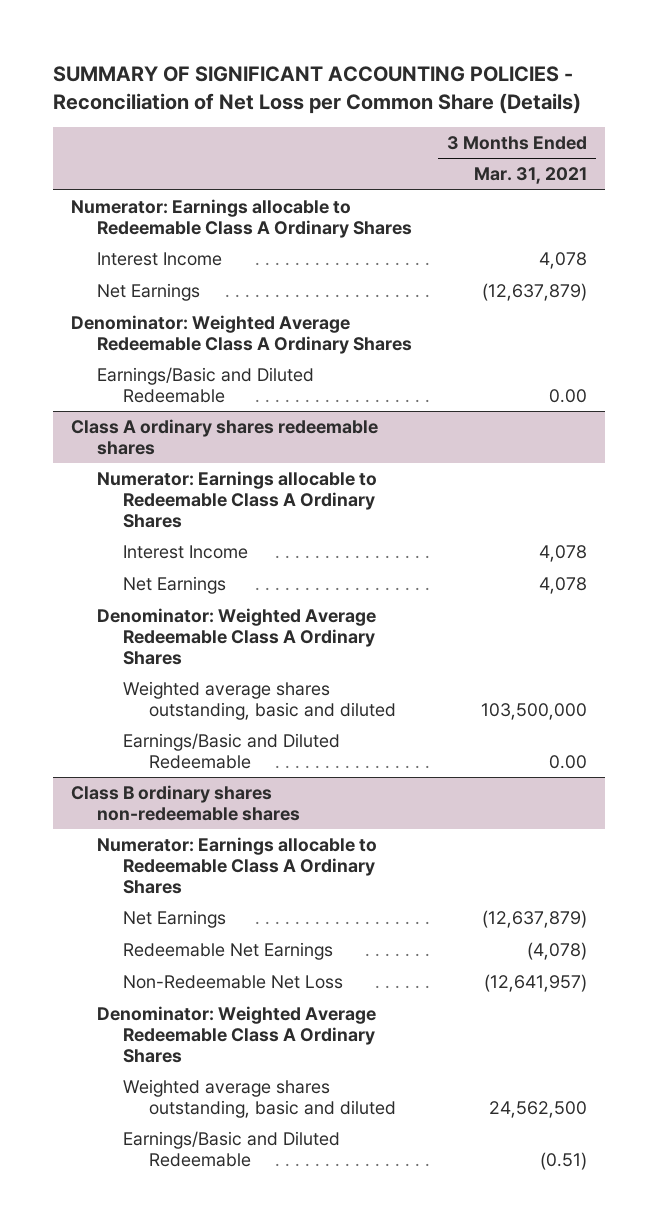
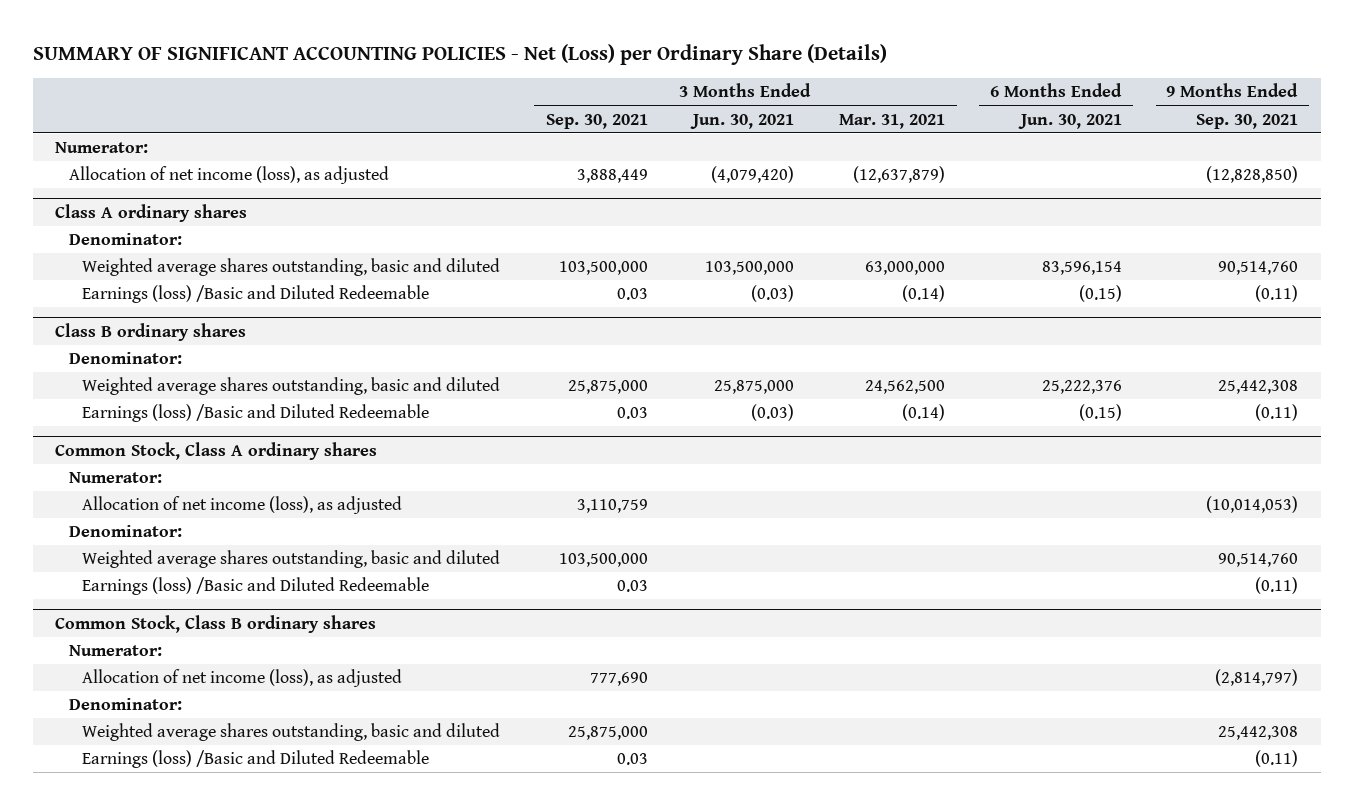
- SUMMARY OF SIGNIFICANT ACCOUNTING POLICIES - Reconciliation of Net Loss per Common Share (Details)
+ SUMMARY OF SIGNIFICANT ACCOUNTING POLICIES - Net (Loss) per Ordinary Share (Details)
- | 3 Months Ended Mar. 31, 2021
+ | 3 Months Ended Sep. 30, 2021 | 3 Months Ended Jun. 30, 2021 | 3 Months Ended Mar. 31, 2021 | 6 Months Ended Jun. 30, 2021 | 9 Months Ended Sep. 30, 2021
- Numerator: Earnings allocable to Redeemable Class A Ordinary Shares
- Interest Income | 4,078
- Net Earnings | (12,637,879)
- Denominator: Weighted Average Redeemable Class A Ordinary Shares
- Earnings/Basic and Diluted Redeemable | 0.00
- Class A ordinary shares redeemable shares
- Numerator: Earnings allocable to Redeemable Class A Ordinary Shares
- Interest Income | 4,078
- Net Earnings | 4,078
- Denominator: Weighted Average Redeemable Class A Ordinary Shares
- Weighted average shares outstanding, basic and diluted | 103,500,000
- Earnings/Basic and Diluted Redeemable | 0.00
- Class B ordinary shares non-redeemable shares
- Numerator: Earnings allocable to Redeemable Class A Ordinary Shares
- Net Earnings | (12,637,879)
- Redeemable Net Earnings | (4,078)
- Non-Redeemable Net Loss | (12,641,957)
- Denominator: Weighted Average Redeemable Class A Ordinary Shares
+ Numerator:
+ Allocation of net income (loss), as adjusted | 3,888,449 | (4,079,420) | (12,637,879) | | (12,828,850)
+ Class A ordinary shares
+ Denominator:
+ Weighted average shares outstanding, basic and diluted | 103,500,000 | 103,500,000 | 63,000,000 | 83,596,154 | 90,514,760
+ Earnings (loss) /Basic and Diluted Redeemable | 0.03 | (0.03) | (0.14) | (0.15) | (0.11)
+ Class B ordinary shares
+ Denominator:
- Earnings/Basic and Diluted Redeemable | (0.51)
+ Earnings (loss) /Basic and Diluted Redeemable | 0.03 | (0.03) | (0.14) | (0.15) | (0.11)
+ Common Stock, Class A ordinary shares
+ Numerator:
+ Allocation of net income (loss), as adjusted | 3,110,759 | | | | (10,014,053)
+ Denominator:
+ Weighted average shares outstanding, basic and diluted | 103,500,000 | | | | 90,514,760
+ Earnings (loss) /Basic and Diluted Redeemable | 0.03 | | | | (0.11)
+ Common Stock, Class B ordinary shares
+ Numerator:
+ Allocation of net income (loss), as adjusted | 777,690 | | | | (2,814,797)
+ Denominator:
+ Weighted average shares outstanding, basic and diluted | 25,875,000 | | | | 25,442,308
+ Earnings (loss) /Basic and Diluted Redeemable | 0.03 | | | | (0.11)

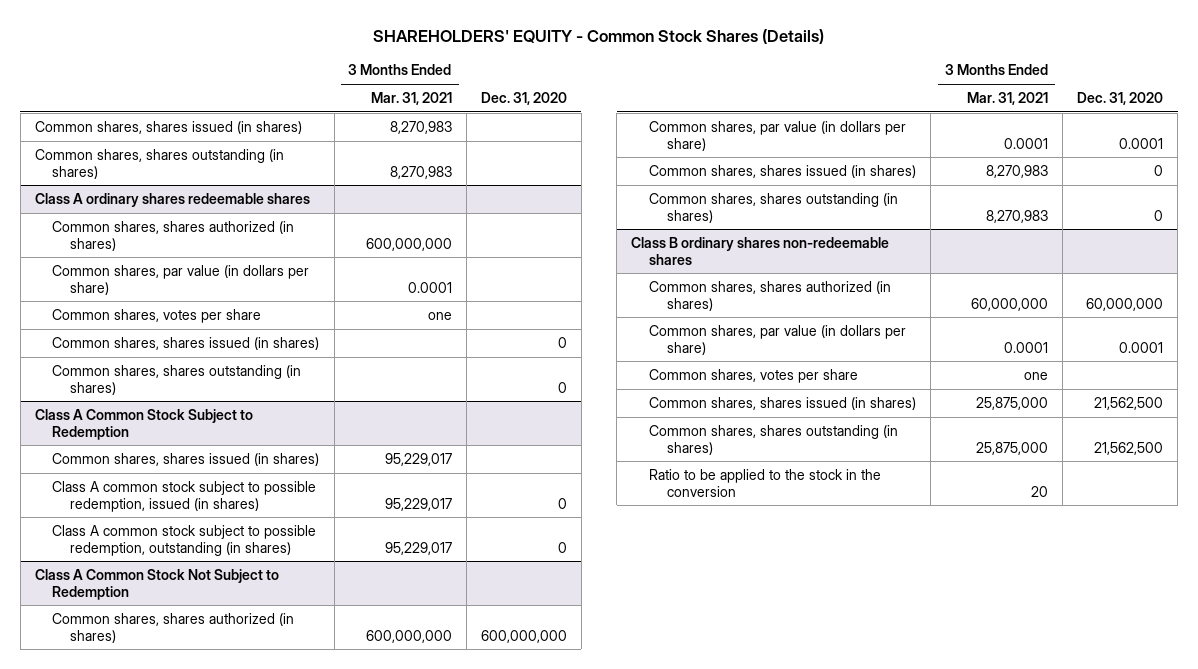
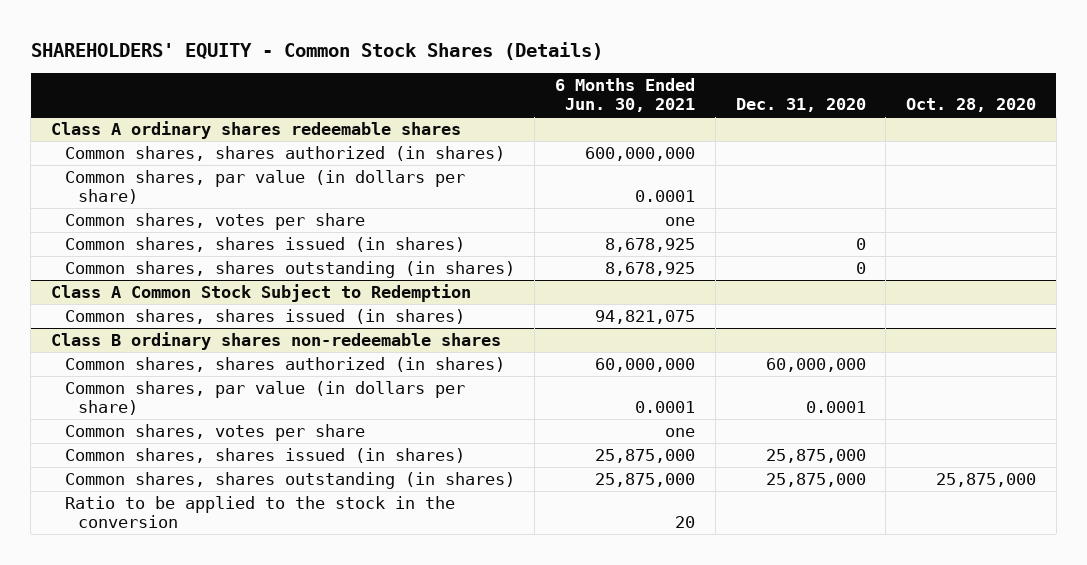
- | 3 Months Ended Mar. 31, 2021 | Dec. 31, 2020
+ | 6 Months Ended Jun. 30, 2021 | Dec. 31, 2020 | Oct. 28, 2020
- Common shares, shares issued (in shares) | 8,270,983 |
- Common shares, shares outstanding (in shares) | 8,270,983 |
@ Class A Common Stock Subject to Redemption
- Class A common stock subject to possible redemption, issued (in shares) | 95,229,017 | 0
- Class A common stock subject to possible redemption, outstanding (in shares) | 95,229,017 | 0
- Class A Common Stock Not Subject to Redemption
- Common shares, shares authorized (in shares) | 600,000,000 | 600,000,000
- Common shares, par value (in dollars per share) | 0.0001 | 0.0001
- Common shares, shares issued (in shares) | 8,270,983 | 0
- Common shares, shares outstanding (in shares) | 8,270,983 | 0
@ Class B ordinary shares non-redeemable shares
- Common shares, shares issued (in shares) | 25,875,000 | 21,562,500
- Common shares, shares outstanding (in shares) | 25,875,000 | 21,562,500
+ Common shares, shares issued (in shares) | 25,875,000 | 25,875,000 |
+ Common shares, shares outstanding (in shares) | 25,875,000 | 25,875,000 | 25,875,000

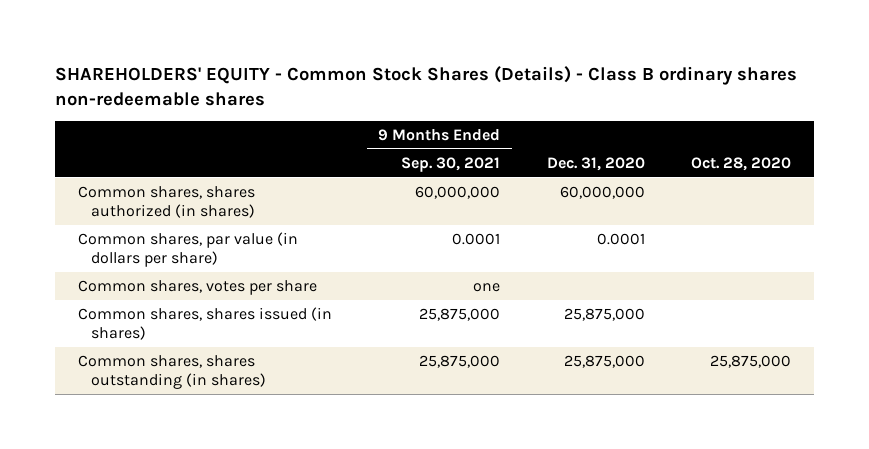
- SHAREHOLDERS' EQUITY - Common Stock Shares (Details)
+ SHAREHOLDERS' EQUITY - Common Stock Shares (Details) - Class B ordinary shares non-redeemable shares
- | 6 Months Ended Jun. 30, 2021 | Dec. 31, 2020 | Oct. 28, 2020
+ | 9 Months Ended Sep. 30, 2021 | Dec. 31, 2020 | Oct. 28, 2020
- Class A ordinary shares redeemable shares
- Common shares, shares authorized (in shares) | 600,000,000 | |
- Common shares, par value (in dollars per share) | 0.0001 | |
- Common shares, votes per share | one | |
- Common shares, shares issued (in shares) | 8,678,925 | 0 |
- Common shares, shares outstanding (in shares) | 8,678,925 | 0 |
- Class A Common Stock Subject to Redemption
- Common shares, shares issued (in shares) | 94,821,075 | |
- Class B ordinary shares non-redeemable shares
- Ratio to be applied to the stock in the conversion | 20 | |

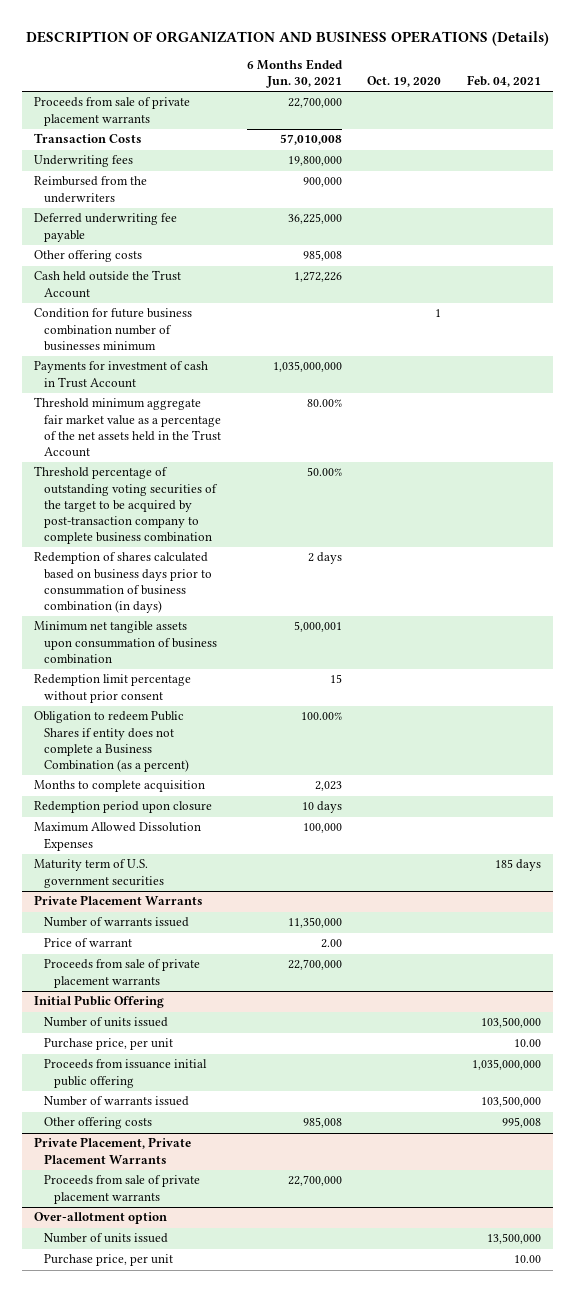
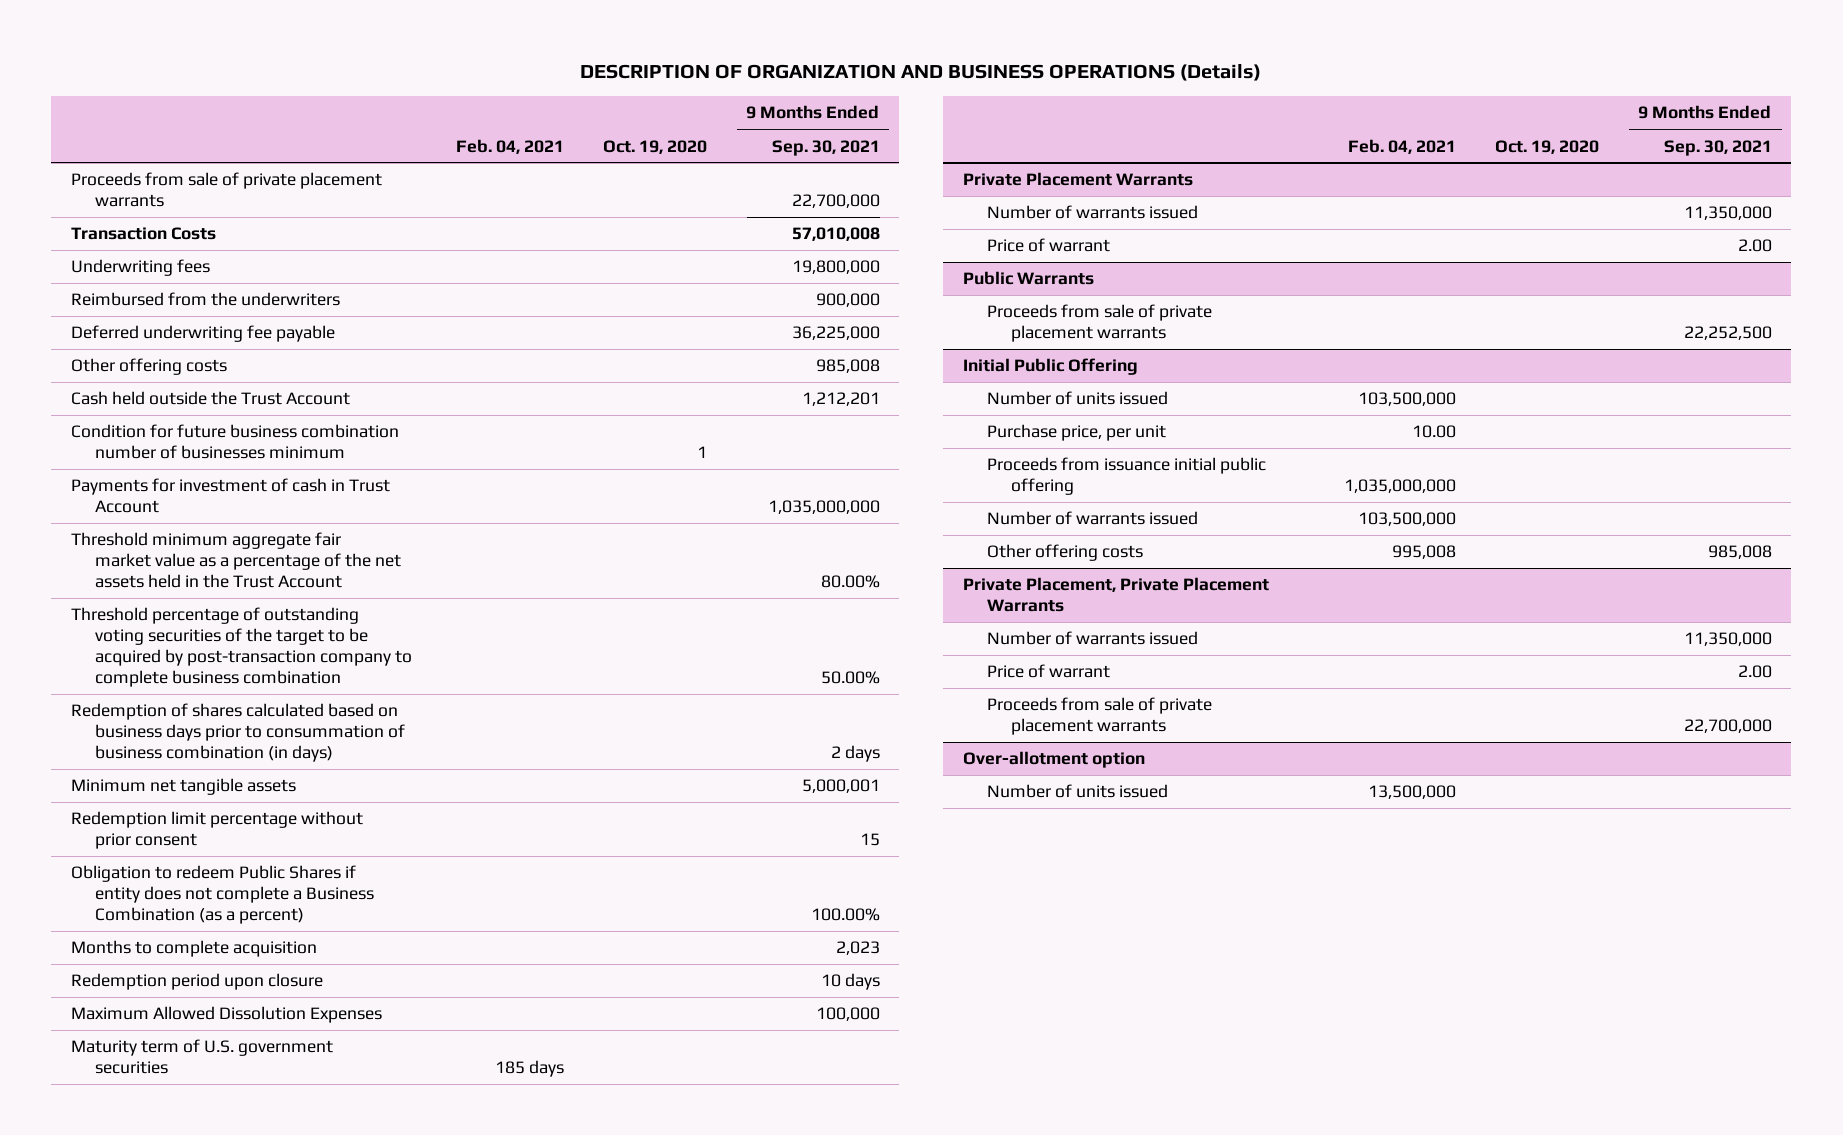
- | 6 Months Ended Jun. 30, 2021 | Oct. 19, 2020 | Feb. 04, 2021
+ | Feb. 04, 2021 | Oct. 19, 2020 | 9 Months Ended Sep. 30, 2021
- Minimum net tangible assets upon consummation of business combination | 5,000,001 | |
+ Minimum net tangible assets | | | 5,000,001
@ Private Placement Warrants
- Proceeds from sale of private placement warrants | 22,700,000 | |
+ Public Warrants
+ Proceeds from sale of private placement warrants | | | 22,252,500
@ Private Placement, Private Placement Warrants
+ Number of warrants issued | | | 11,350,000
+ Price of warrant | | | 2.00
@ Over-allotment option
- Purchase price, per unit | | | 10.00

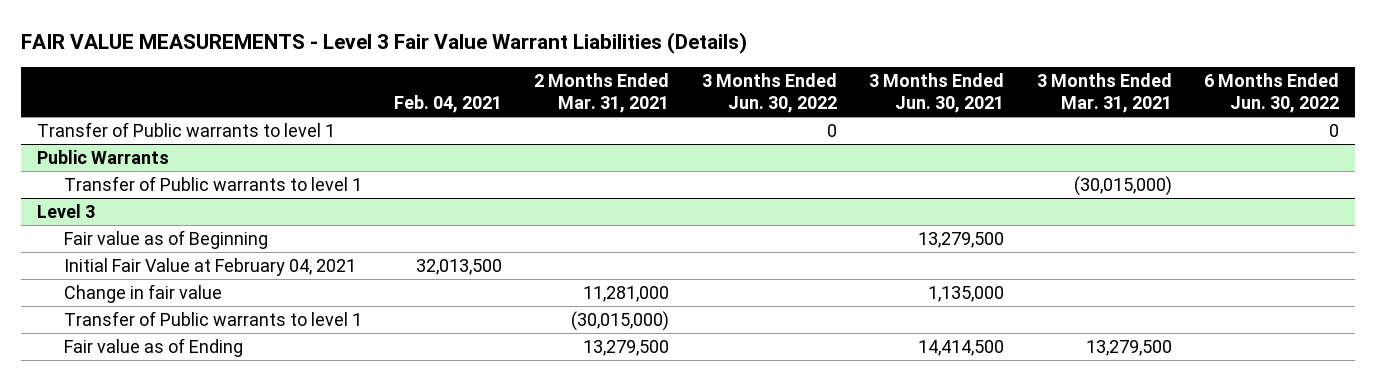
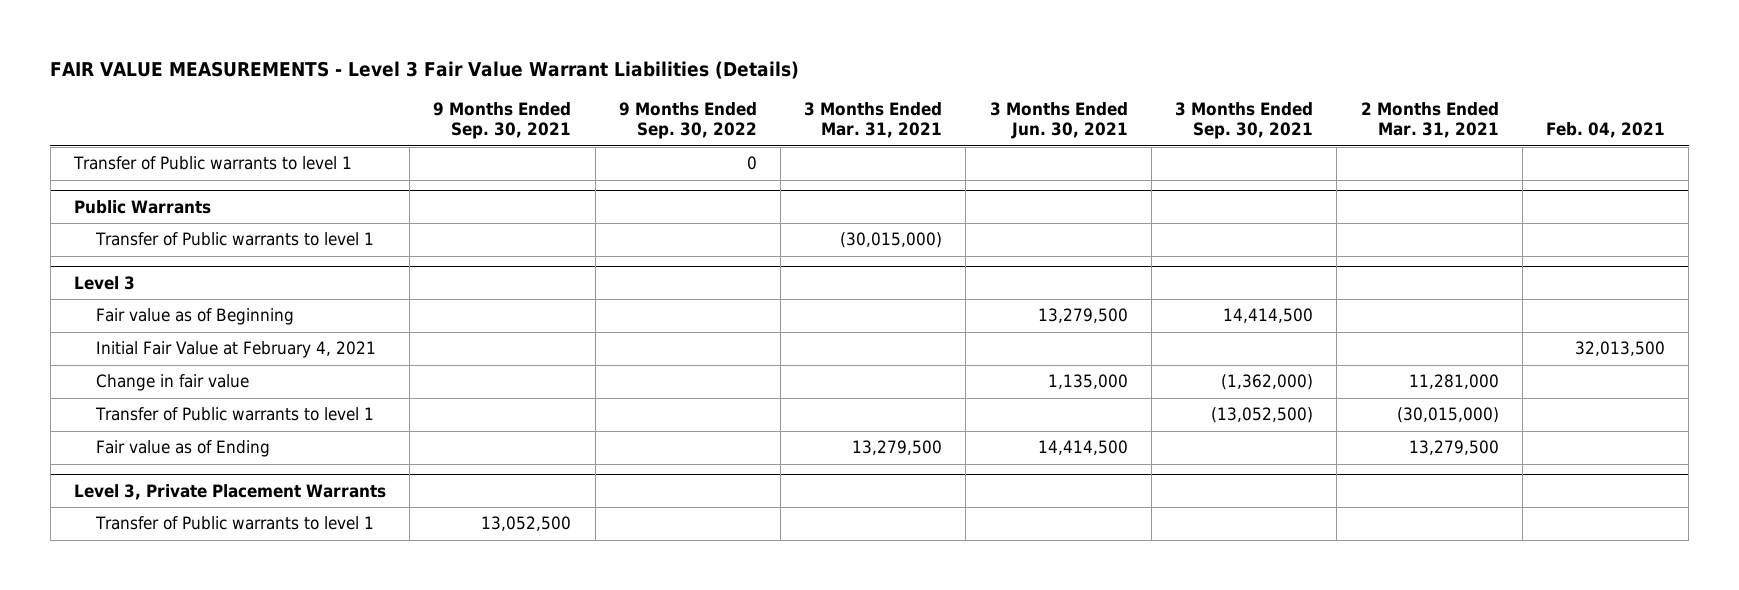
- | Feb. 04, 2021 | 2 Months Ended Mar. 31, 2021 | 3 Months Ended Jun. 30, 2022 | 3 Months Ended Jun. 30, 2021 | 3 Months Ended Mar. 31, 2021 | 6 Months Ended Jun. 30, 2022
+ | 9 Months Ended Sep. 30, 2021 | 9 Months Ended Sep. 30, 2022 | 3 Months Ended Mar. 31, 2021 | 3 Months Ended Jun. 30, 2021 | 3 Months Ended Sep. 30, 2021 | 2 Months Ended Mar. 31, 2021 | Feb. 04, 2021
@ Level 3
- Initial Fair Value at February 04, 2021 | 32,013,500 | | | | |
+ Initial Fair Value at February 4, 2021 | | | | | | | 32,013,500
+ Level 3, Private Placement Warrants
+ Transfer of Public warrants to level 1 | 13,052,500 | | | | | |

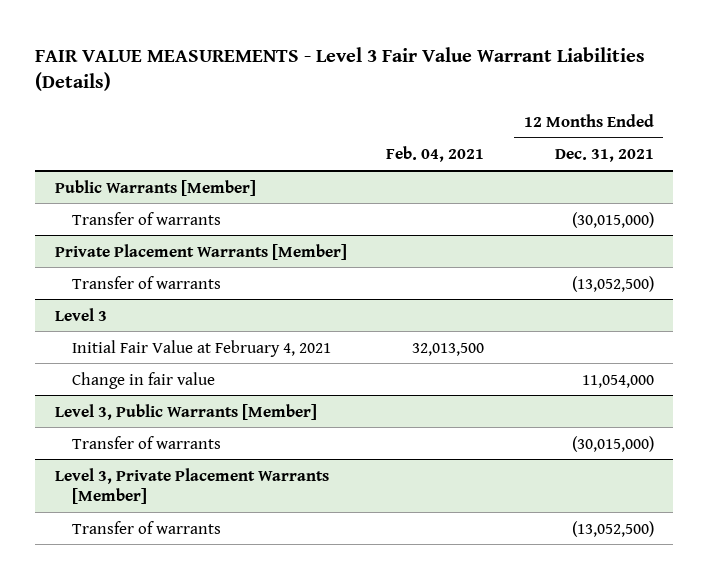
- | 9 Months Ended Sep. 30, 2021 | 9 Months Ended Sep. 30, 2022 | 3 Months Ended Mar. 31, 2021 | 3 Months Ended Jun. 30, 2021 | 3 Months Ended Sep. 30, 2021 | 2 Months Ended Mar. 31, 2021 | Feb. 04, 2021
+ | Feb. 04, 2021 | 12 Months Ended Dec. 31, 2021
- Transfer of Public warrants to level 1 | | 0 | | | | |
- Public Warrants
- Transfer of Public warrants to level 1 | | | (30,015,000) | | | |
+ Public Warrants [Member]
+ Transfer of warrants | | (30,015,000)
+ Private Placement Warrants [Member]
+ Transfer of warrants | | (13,052,500)
@ Level 3
- Fair value as of Beginning | | | | 13,279,500 | 14,414,500 | |
- Transfer of Public warrants to level 1 | | | | | (13,052,500) | (30,015,000) |
- Fair value as of Ending | | | 13,279,500 | 14,414,500 | | 13,279,500 |
- Level 3, Private Placement Warrants
- Transfer of Public warrants to level 1 | 13,052,500 | | | | | |
+ Level 3, Public Warrants [Member]
+ Transfer of warrants | | (30,015,000)
+ Level 3, Private Placement Warrants [Member]
+ Transfer of warrants | | (13,052,500)

